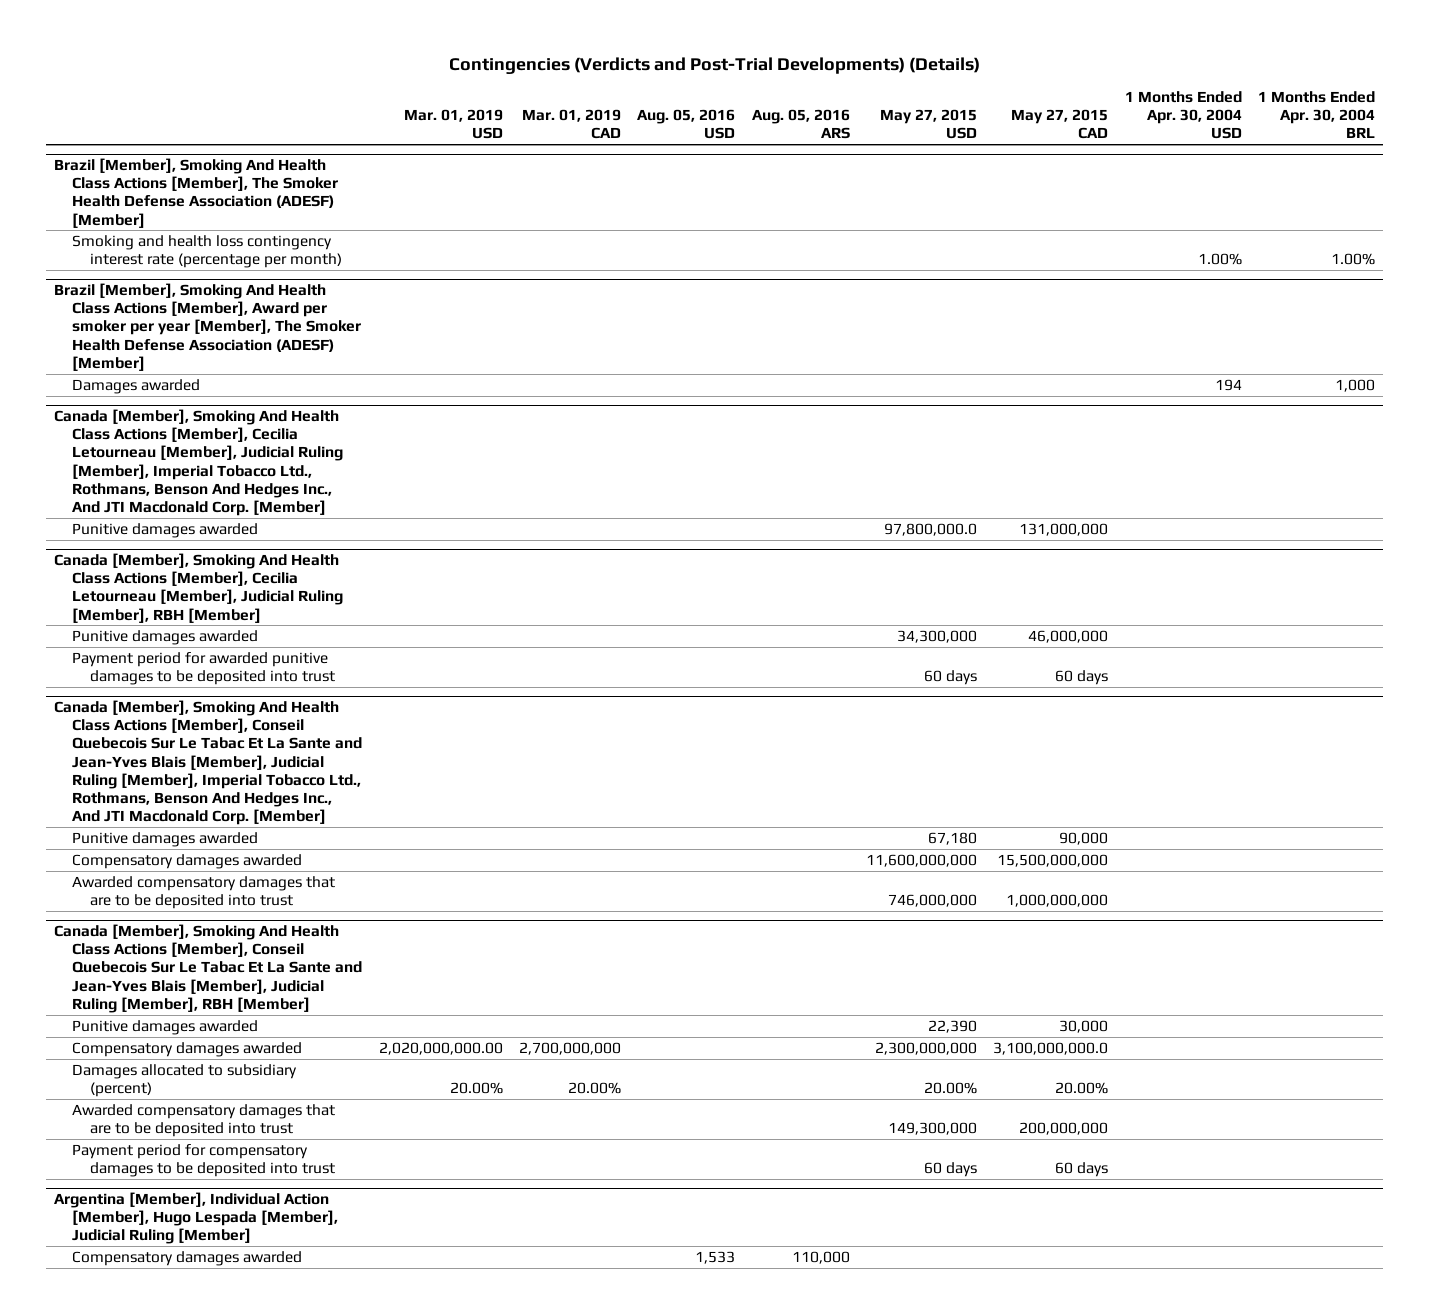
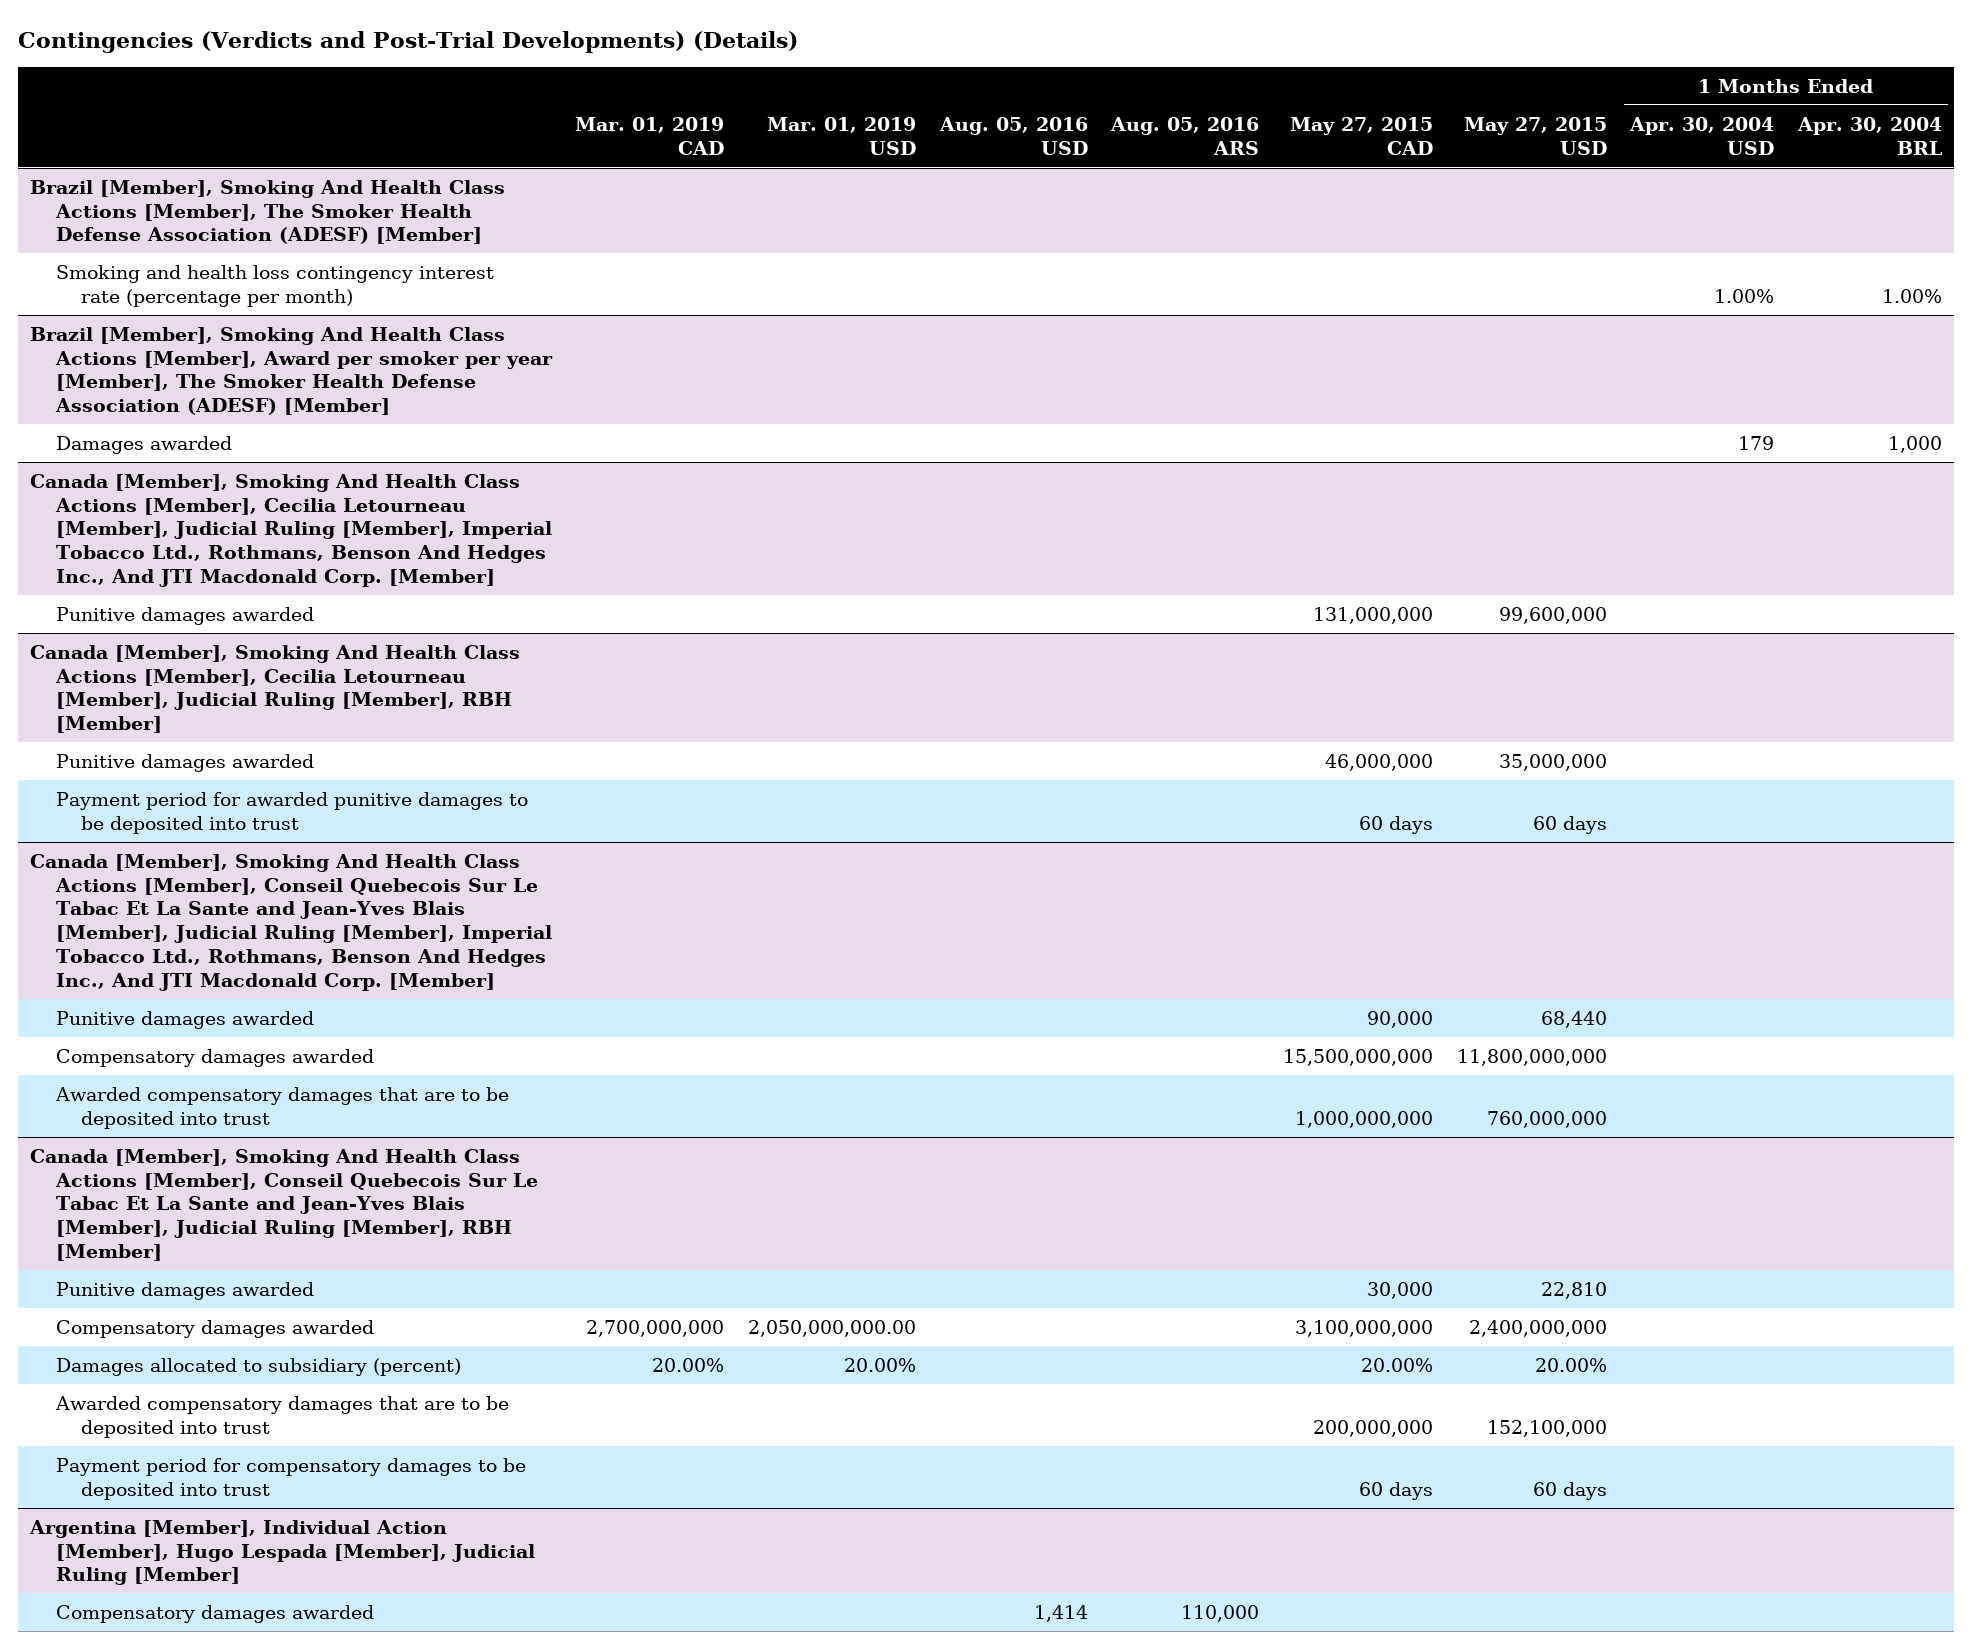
- | Mar. 01, 2019 USD | Mar. 01, 2019 CAD | Aug. 05, 2016 USD | Aug. 05, 2016 ARS | May 27, 2015 USD | May 27, 2015 CAD | 1 Months Ended Apr. 30, 2004 USD | 1 Months Ended Apr. 30, 2004 BRL
+ | Mar. 01, 2019 CAD | Mar. 01, 2019 USD | Aug. 05, 2016 USD | Aug. 05, 2016 ARS | May 27, 2015 CAD | May 27, 2015 USD | 1 Months Ended Apr. 30, 2004 USD | 1 Months Ended Apr. 30, 2004 BRL
@ Brazil [Member], Smoking And Health Class Actions [Member], Award per smoker per year [Member], The Smoker Health Defense Association (ADESF) [Member]
- Damages awarded | | | | | | | 194 | 1,000
+ Damages awarded | | | | | | | 179 | 1,000
@ Canada [Member], Smoking And Health Class Actions [Member], Cecilia Letourneau [Member], Judicial Ruling [Member], Imperial Tobacco Ltd., Rothmans, Benson And Hedges Inc., And JTI Macdonald Corp. [Member]
- Punitive damages awarded | | | | | 97,800,000.0 | 131,000,000 | |
+ Punitive damages awarded | | | | | 131,000,000 | 99,600,000 | |
@ Canada [Member], Smoking And Health Class Actions [Member], Cecilia Letourneau [Member], Judicial Ruling [Member], RBH [Member]
- Punitive damages awarded | | | | | 34,300,000 | 46,000,000 | |
+ Punitive damages awarded | | | | | 46,000,000 | 35,000,000 | |
@ Canada [Member], Smoking And Health Class Actions [Member], Conseil Quebecois Sur Le Tabac Et La Sante and Jean-Yves Blais [Member], Judicial Ruling [Member], Imperial Tobacco Ltd., Rothmans, Benson And Hedges Inc., And JTI Macdonald Corp. [Member]
- Punitive damages awarded | | | | | 67,180 | 90,000 | |
- Compensatory damages awarded | | | | | 11,600,000,000 | 15,500,000,000 | |
- Awarded compensatory damages that are to be deposited into trust | | | | | 746,000,000 | 1,000,000,000 | |
+ Punitive damages awarded | | | | | 90,000 | 68,440 | |
+ Compensatory damages awarded | | | | | 15,500,000,000 | 11,800,000,000 | |
+ Awarded compensatory damages that are to be deposited into trust | | | | | 1,000,000,000 | 760,000,000 | |
@ Canada [Member], Smoking And Health Class Actions [Member], Conseil Quebecois Sur Le Tabac Et La Sante and Jean-Yves Blais [Member], Judicial Ruling [Member], RBH [Member]
- Punitive damages awarded | | | | | 22,390 | 30,000 | |
- Compensatory damages awarded | 2,020,000,000.00 | 2,700,000,000 | | | 2,300,000,000 | 3,100,000,000.0 | |
+ Punitive damages awarded | | | | | 30,000 | 22,810 | |
+ Compensatory damages awarded | 2,700,000,000 | 2,050,000,000.00 | | | 3,100,000,000 | 2,400,000,000 | |
- Awarded compensatory damages that are to be deposited into trust | | | | | 149,300,000 | 200,000,000 | |
+ Awarded compensatory damages that are to be deposited into trust | | | | | 200,000,000 | 152,100,000 | |
@ Argentina [Member], Individual Action [Member], Hugo Lespada [Member], Judicial Ruling [Member]
- Compensatory damages awarded | | | 1,533 | 110,000 | | | |
+ Compensatory damages awarded | | | 1,414 | 110,000 | | | |

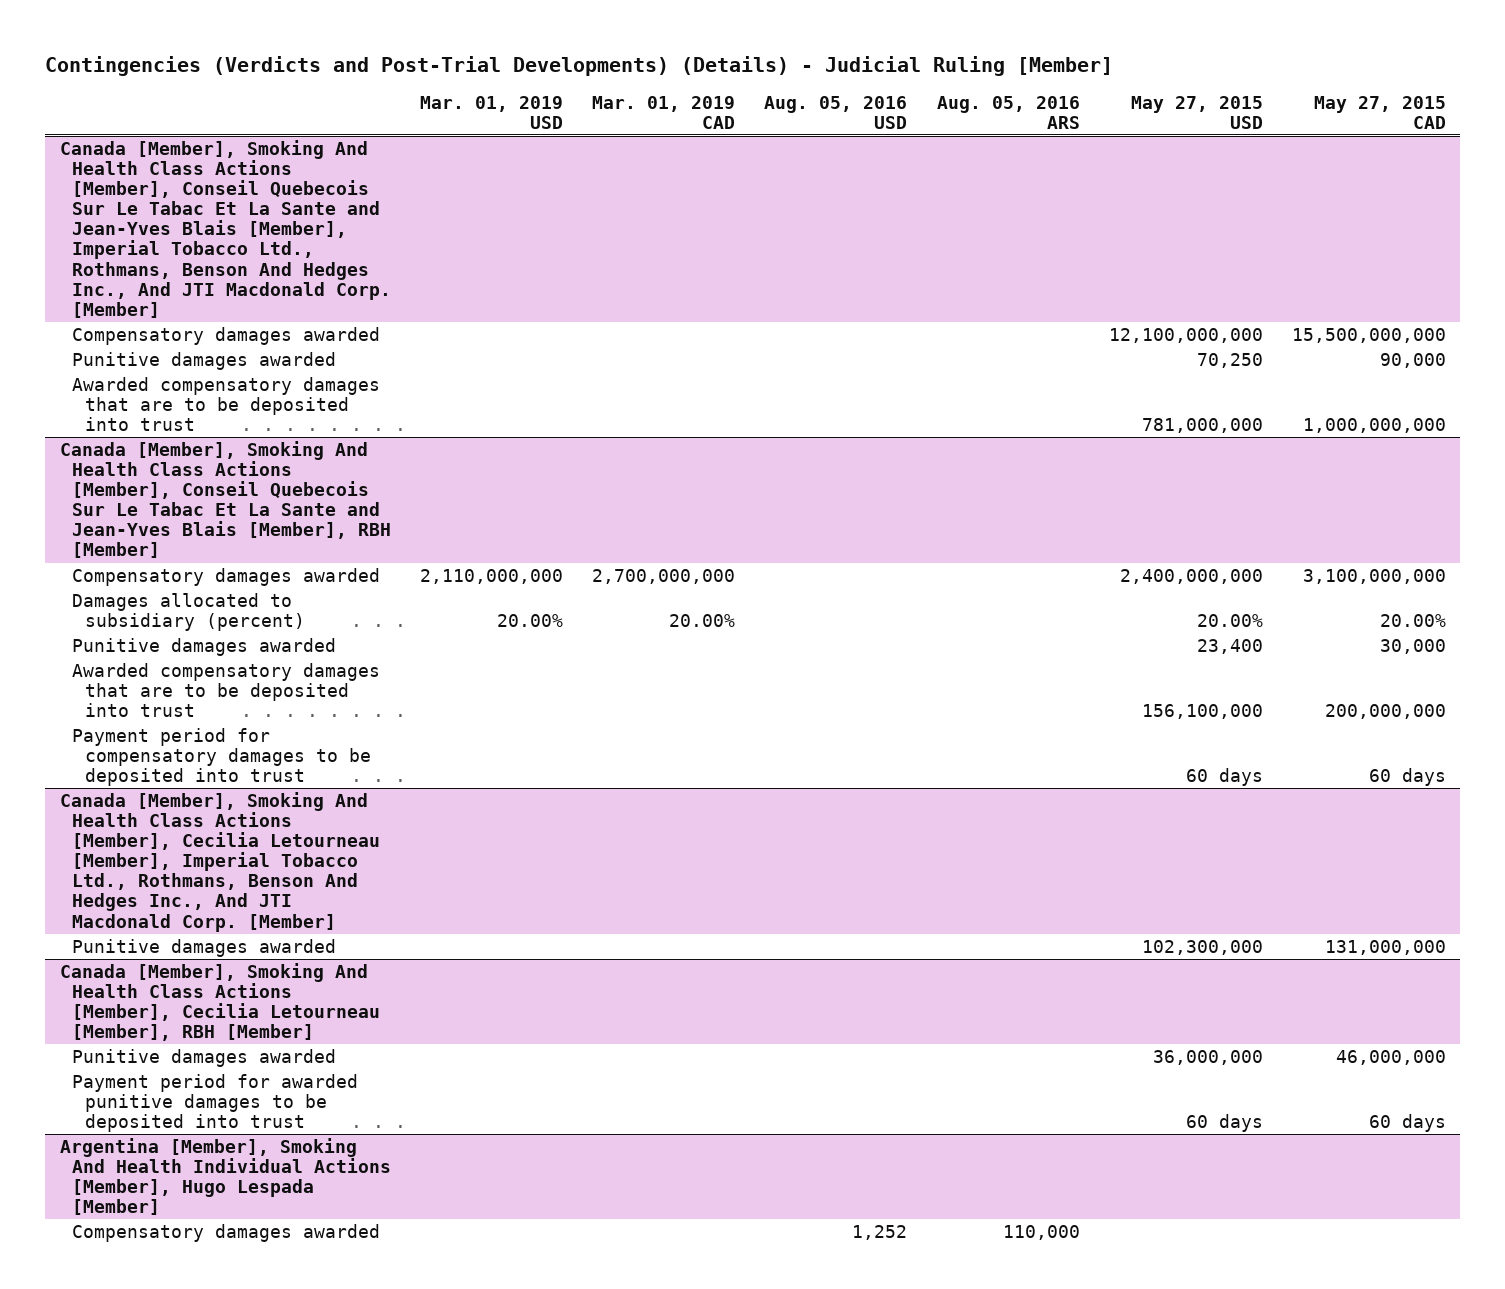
- Contingencies (Verdicts and Post-Trial Developments) (Details)
+ Contingencies (Verdicts and Post-Trial Developments) (Details) - Judicial Ruling [Member]
- | Mar. 01, 2019 CAD | Mar. 01, 2019 USD | Aug. 05, 2016 USD | Aug. 05, 2016 ARS | May 27, 2015 CAD | May 27, 2015 USD | 1 Months Ended Apr. 30, 2004 USD | 1 Months Ended Apr. 30, 2004 BRL
+ | Mar. 01, 2019 USD | Mar. 01, 2019 CAD | Aug. 05, 2016 USD | Aug. 05, 2016 ARS | May 27, 2015 USD | May 27, 2015 CAD
- Brazil [Member], Smoking And Health Class Actions [Member], The Smoker Health Defense Association (ADESF) [Member]
- Smoking and health loss contingency interest rate (percentage per month) | | | | | | | 1.00% | 1.00%
- Brazil [Member], Smoking And Health Class Actions [Member], Award per smoker per year [Member], The Smoker Health Defense Association (ADESF) [Member]
- Damages awarded | | | | | | | 179 | 1,000
- Canada [Member], Smoking And Health Class Actions [Member], Cecilia Letourneau [Member], Judicial Ruling [Member], Imperial Tobacco Ltd., Rothmans, Benson And Hedges Inc., And JTI Macdonald Corp. [Member]
- Punitive damages awarded | | | | | 131,000,000 | 99,600,000 | |
- Canada [Member], Smoking And Health Class Actions [Member], Cecilia Letourneau [Member], Judicial Ruling [Member], RBH [Member]
- Punitive damages awarded | | | | | 46,000,000 | 35,000,000 | |
- Payment period for awarded punitive damages to be deposited into trust | | | | | 60 days | 60 days | |
- Canada [Member], Smoking And Health Class Actions [Member], Conseil Quebecois Sur Le Tabac Et La Sante and Jean-Yves Blais [Member], Judicial Ruling [Member], Imperial Tobacco Ltd., Rothmans, Benson And Hedges Inc., And JTI Macdonald Corp. [Member]
- Punitive damages awarded | | | | | 90,000 | 68,440 | |
- Compensatory damages awarded | | | | | 15,500,000,000 | 11,800,000,000 | |
- Awarded compensatory damages that are to be deposited into trust | | | | | 1,000,000,000 | 760,000,000 | |
- Canada [Member], Smoking And Health Class Actions [Member], Conseil Quebecois Sur Le Tabac Et La Sante and Jean-Yves Blais [Member], Judicial Ruling [Member], RBH [Member]
- Punitive damages awarded | | | | | 30,000 | 22,810 | |
- Compensatory damages awarded | 2,700,000,000 | 2,050,000,000.00 | | | 3,100,000,000 | 2,400,000,000 | |
+ Canada [Member], Smoking And Health Class Actions [Member], Conseil Quebecois Sur Le Tabac Et La Sante and Jean-Yves Blais [Member], Imperial Tobacco Ltd., Rothmans, Benson And Hedges Inc., And JTI Macdonald Corp. [Member]
+ Compensatory damages awarded | | | | | 12,100,000,000 | 15,500,000,000
+ Punitive damages awarded | | | | | 70,250 | 90,000
+ Awarded compensatory damages that are to be deposited into trust | | | | | 781,000,000 | 1,000,000,000
+ Canada [Member], Smoking And Health Class Actions [Member], Conseil Quebecois Sur Le Tabac Et La Sante and Jean-Yves Blais [Member], RBH [Member]
+ Compensatory damages awarded | 2,110,000,000 | 2,700,000,000 | | | 2,400,000,000 | 3,100,000,000
- Awarded compensatory damages that are to be deposited into trust | | | | | 200,000,000 | 152,100,000 | |
+ Punitive damages awarded | | | | | 23,400 | 30,000
+ Awarded compensatory damages that are to be deposited into trust | | | | | 156,100,000 | 200,000,000
- Argentina [Member], Individual Action [Member], Hugo Lespada [Member], Judicial Ruling [Member]
- Compensatory damages awarded | | | 1,414 | 110,000 | | | |
+ Canada [Member], Smoking And Health Class Actions [Member], Cecilia Letourneau [Member], Imperial Tobacco Ltd., Rothmans, Benson And Hedges Inc., And JTI Macdonald Corp. [Member]
+ Punitive damages awarded | | | | | 102,300,000 | 131,000,000
+ Canada [Member], Smoking And Health Class Actions [Member], Cecilia Letourneau [Member], RBH [Member]
+ Punitive damages awarded | | | | | 36,000,000 | 46,000,000
+ Payment period for awarded punitive damages to be deposited into trust | | | | | 60 days | 60 days
+ Argentina [Member], Smoking And Health Individual Actions [Member], Hugo Lespada [Member]
+ Compensatory damages awarded | | | 1,252 | 110,000 | |

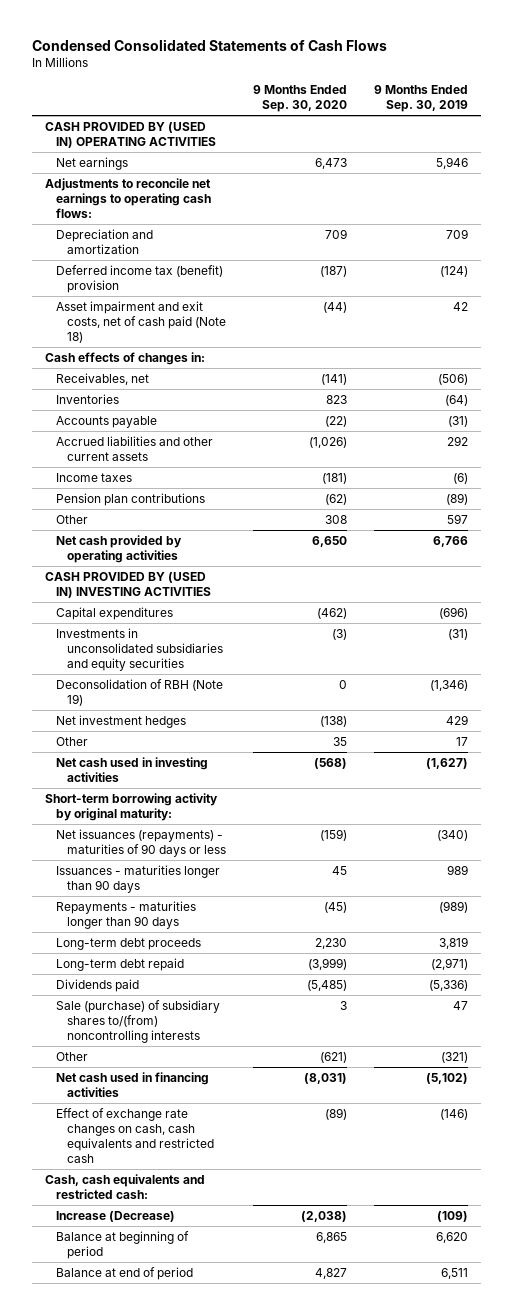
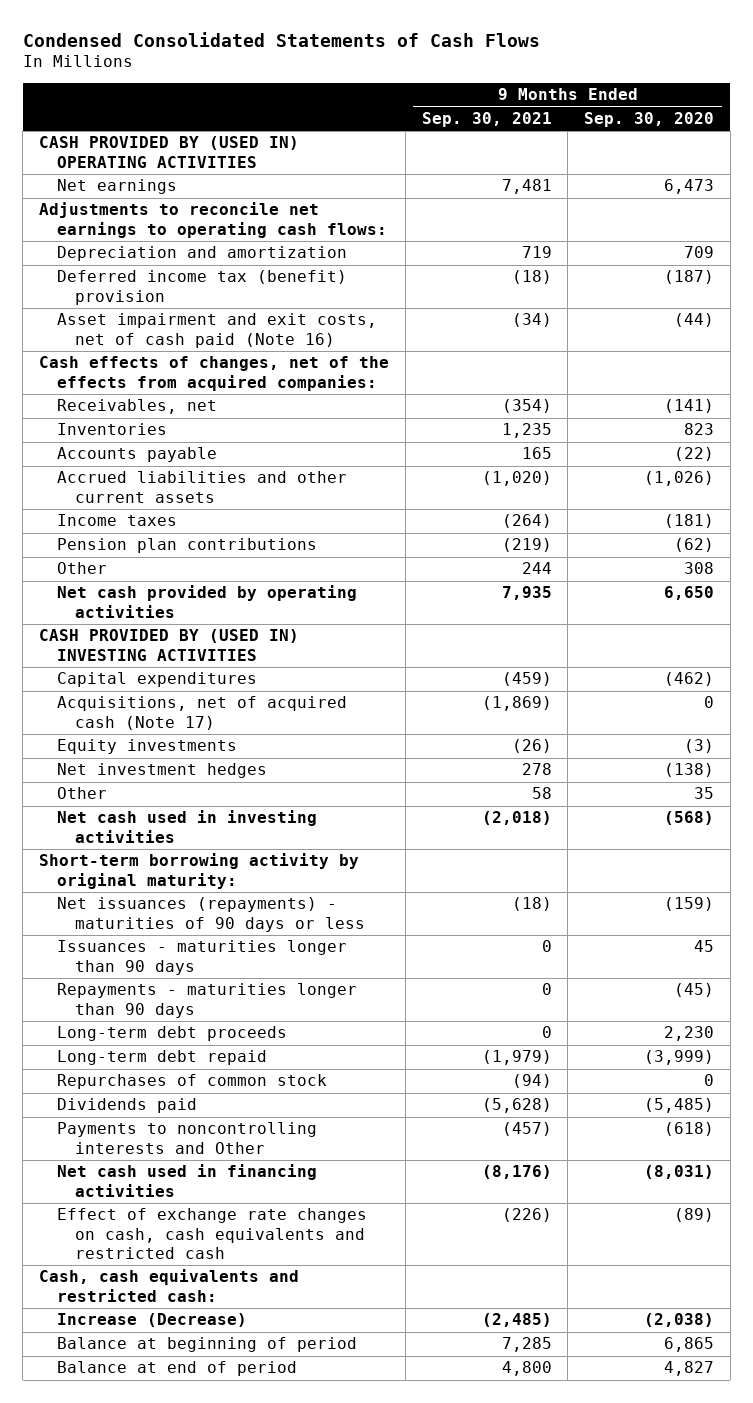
- | 9 Months Ended Sep. 30, 2020 | 9 Months Ended Sep. 30, 2019
+ | 9 Months Ended Sep. 30, 2021 | 9 Months Ended Sep. 30, 2020
- Asset impairment and exit costs, net of cash paid (Note 18) | (44) | 42
- Cash effects of changes in:
+ Asset impairment and exit costs, net of cash paid (Note 16) | (34) | (44)
+ Cash effects of changes, net of the effects from acquired companies:
- Investments in unconsolidated subsidiaries and equity securities | (3) | (31)
- Deconsolidation of RBH (Note 19) | 0 | (1,346)
+ Acquisitions, net of acquired cash (Note 17) | (1,869) | 0
+ Equity investments | (26) | (3)
+ Repurchases of common stock | (94) | 0
- Sale (purchase) of subsidiary shares to/(from) noncontrolling interests | 3 | 47
- Other | (621) | (321)
+ Payments to noncontrolling interests and Other | (457) | (618)

